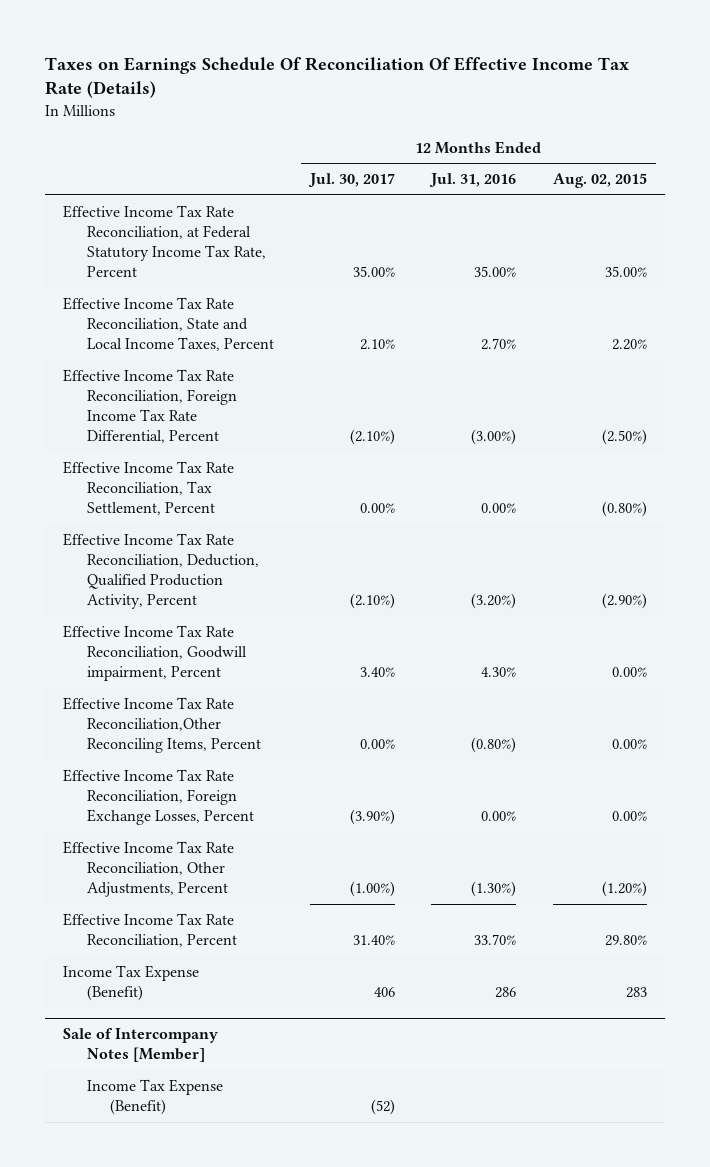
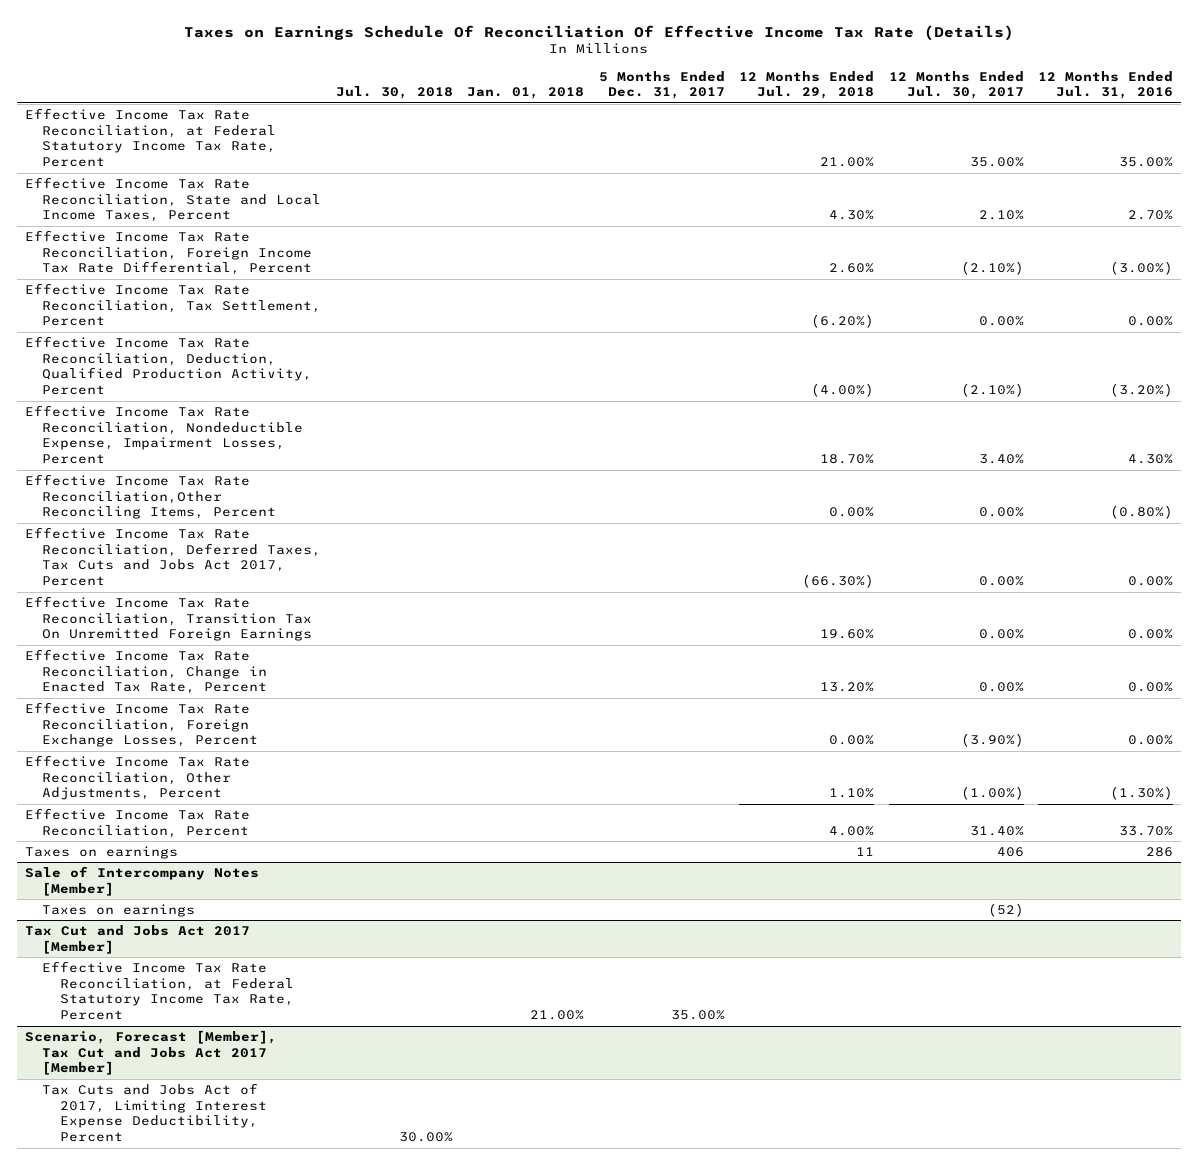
- | 12 Months Ended Jul. 30, 2017 | 12 Months Ended Jul. 31, 2016 | 12 Months Ended Aug. 02, 2015
+ | Jul. 30, 2018 | Jan. 01, 2018 | 5 Months Ended Dec. 31, 2017 | 12 Months Ended Jul. 29, 2018 | 12 Months Ended Jul. 30, 2017 | 12 Months Ended Jul. 31, 2016
- Effective Income Tax Rate Reconciliation, Goodwill impairment, Percent | 3.40% | 4.30% | 0.00%
+ Effective Income Tax Rate Reconciliation, Nondeductible Expense, Impairment Losses, Percent | | | | 18.70% | 3.40% | 4.30%
+ Effective Income Tax Rate Reconciliation, Deferred Taxes, Tax Cuts and Jobs Act 2017, Percent | | | | (66.30%) | 0.00% | 0.00%
+ Effective Income Tax Rate Reconciliation, Transition Tax On Unremitted Foreign Earnings | | | | 19.60% | 0.00% | 0.00%
+ Effective Income Tax Rate Reconciliation, Change in Enacted Tax Rate, Percent | | | | 13.20% | 0.00% | 0.00%
- Income Tax Expense (Benefit) | 406 | 286 | 283
+ Taxes on earnings | | | | 11 | 406 | 286
@ Sale of Intercompany Notes [Member]
- Income Tax Expense (Benefit) | (52) | |
+ Taxes on earnings | | | | | (52) |
+ Tax Cut and Jobs Act 2017 [Member]
+ Effective Income Tax Rate Reconciliation, at Federal Statutory Income Tax Rate, Percent | | 21.00% | 35.00% | | |
+ Scenario, Forecast [Member], Tax Cut and Jobs Act 2017 [Member]
+ Tax Cuts and Jobs Act of 2017, Limiting Interest Expense Deductibility, Percent | 30.00% | | | | |

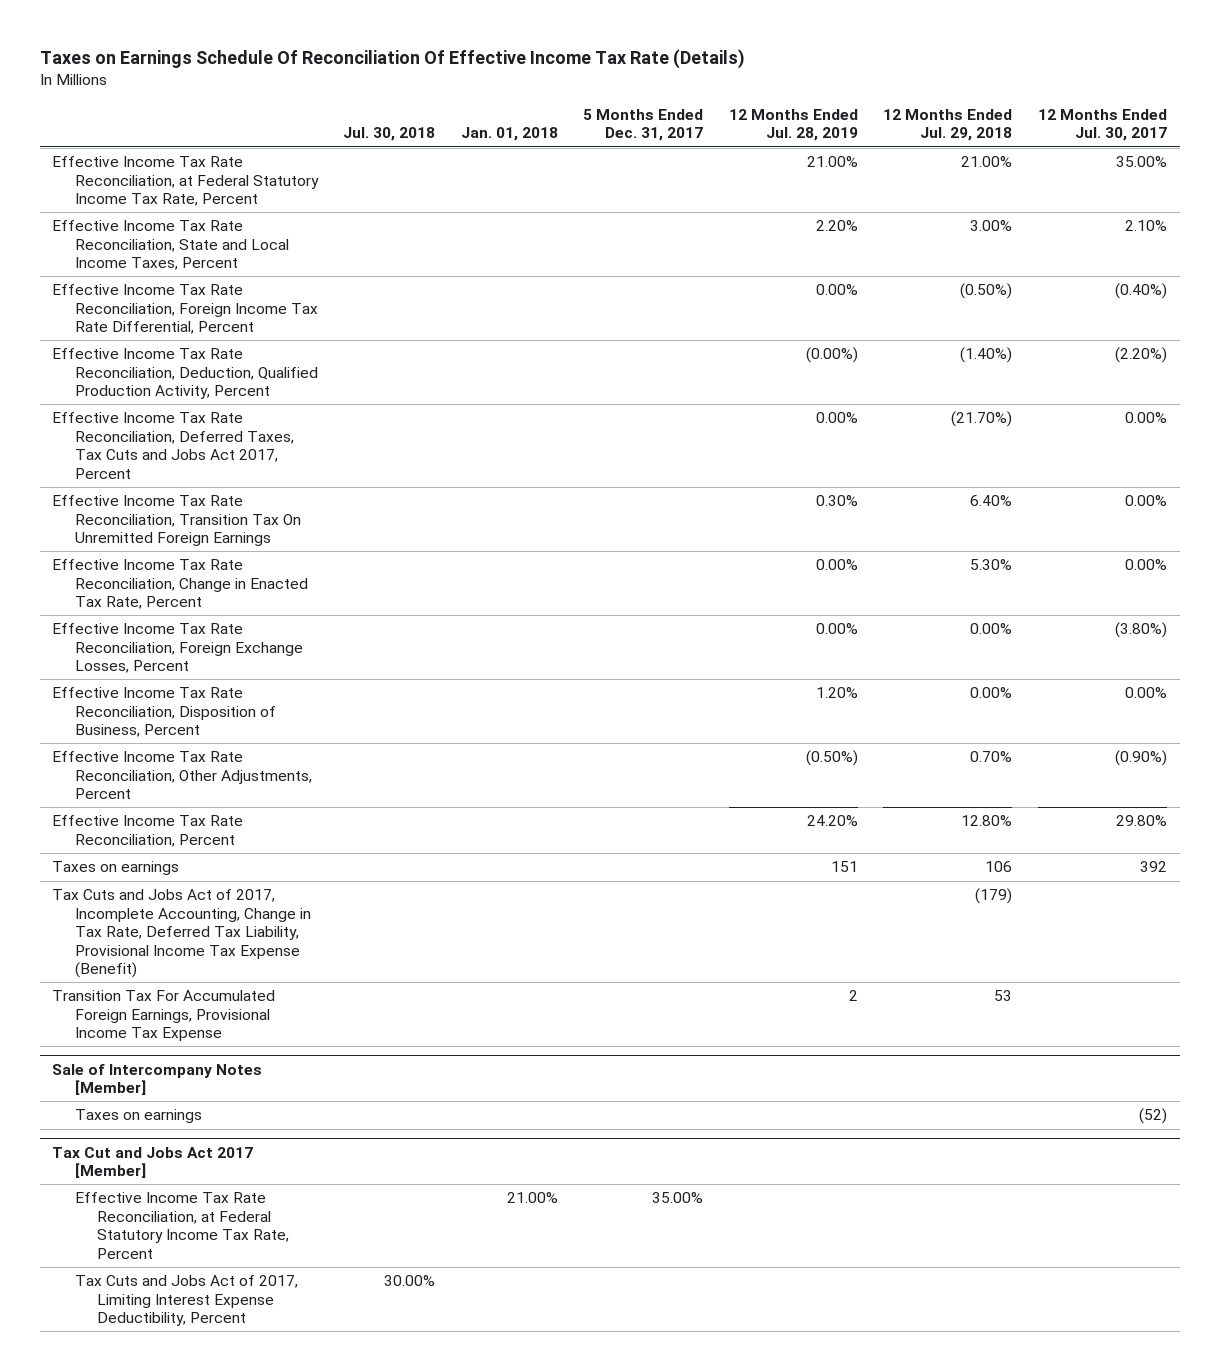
- | Jul. 30, 2018 | Jan. 01, 2018 | 5 Months Ended Dec. 31, 2017 | 12 Months Ended Jul. 29, 2018 | 12 Months Ended Jul. 30, 2017 | 12 Months Ended Jul. 31, 2016
+ | Jul. 30, 2018 | Jan. 01, 2018 | 5 Months Ended Dec. 31, 2017 | 12 Months Ended Jul. 28, 2019 | 12 Months Ended Jul. 29, 2018 | 12 Months Ended Jul. 30, 2017
- Effective Income Tax Rate Reconciliation, State and Local Income Taxes, Percent | | | | 4.30% | 2.10% | 2.70%
- Effective Income Tax Rate Reconciliation, Foreign Income Tax Rate Differential, Percent | | | | 2.60% | (2.10%) | (3.00%)
- Effective Income Tax Rate Reconciliation, Tax Settlement, Percent | | | | (6.20%) | 0.00% | 0.00%
- Effective Income Tax Rate Reconciliation, Deduction, Qualified Production Activity, Percent | | | | (4.00%) | (2.10%) | (3.20%)
- Effective Income Tax Rate Reconciliation, Nondeductible Expense, Impairment Losses, Percent | | | | 18.70% | 3.40% | 4.30%
- Effective Income Tax Rate Reconciliation,Other Reconciling Items, Percent | | | | 0.00% | 0.00% | (0.80%)
- Effective Income Tax Rate Reconciliation, Deferred Taxes, Tax Cuts and Jobs Act 2017, Percent | | | | (66.30%) | 0.00% | 0.00%
- Effective Income Tax Rate Reconciliation, Transition Tax On Unremitted Foreign Earnings | | | | 19.60% | 0.00% | 0.00%
- Effective Income Tax Rate Reconciliation, Change in Enacted Tax Rate, Percent | | | | 13.20% | 0.00% | 0.00%
- Effective Income Tax Rate Reconciliation, Foreign Exchange Losses, Percent | | | | 0.00% | (3.90%) | 0.00%
- Effective Income Tax Rate Reconciliation, Other Adjustments, Percent | | | | 1.10% | (1.00%) | (1.30%)
- Effective Income Tax Rate Reconciliation, Percent | | | | 4.00% | 31.40% | 33.70%
- Taxes on earnings | | | | 11 | 406 | 286
+ Effective Income Tax Rate Reconciliation, State and Local Income Taxes, Percent | | | | 2.20% | 3.00% | 2.10%
+ Effective Income Tax Rate Reconciliation, Foreign Income Tax Rate Differential, Percent | | | | 0.00% | (0.50%) | (0.40%)
+ Effective Income Tax Rate Reconciliation, Deduction, Qualified Production Activity, Percent | | | | (0.00%) | (1.40%) | (2.20%)
+ Effective Income Tax Rate Reconciliation, Deferred Taxes, Tax Cuts and Jobs Act 2017, Percent | | | | 0.00% | (21.70%) | 0.00%
+ Effective Income Tax Rate Reconciliation, Transition Tax On Unremitted Foreign Earnings | | | | 0.30% | 6.40% | 0.00%
+ Effective Income Tax Rate Reconciliation, Change in Enacted Tax Rate, Percent | | | | 0.00% | 5.30% | 0.00%
+ Effective Income Tax Rate Reconciliation, Foreign Exchange Losses, Percent | | | | 0.00% | 0.00% | (3.80%)
+ Effective Income Tax Rate Reconciliation, Disposition of Business, Percent | | | | 1.20% | 0.00% | 0.00%
+ Effective Income Tax Rate Reconciliation, Other Adjustments, Percent | | | | (0.50%) | 0.70% | (0.90%)
+ Effective Income Tax Rate Reconciliation, Percent | | | | 24.20% | 12.80% | 29.80%
+ Taxes on earnings | | | | 151 | 106 | 392
+ Tax Cuts and Jobs Act of 2017, Incomplete Accounting, Change in Tax Rate, Deferred Tax Liability, Provisional Income Tax Expense (Benefit) | | | | | (179) |
+ Transition Tax For Accumulated Foreign Earnings, Provisional Income Tax Expense | | | | 2 | 53 |
- Scenario, Forecast [Member], Tax Cut and Jobs Act 2017 [Member]

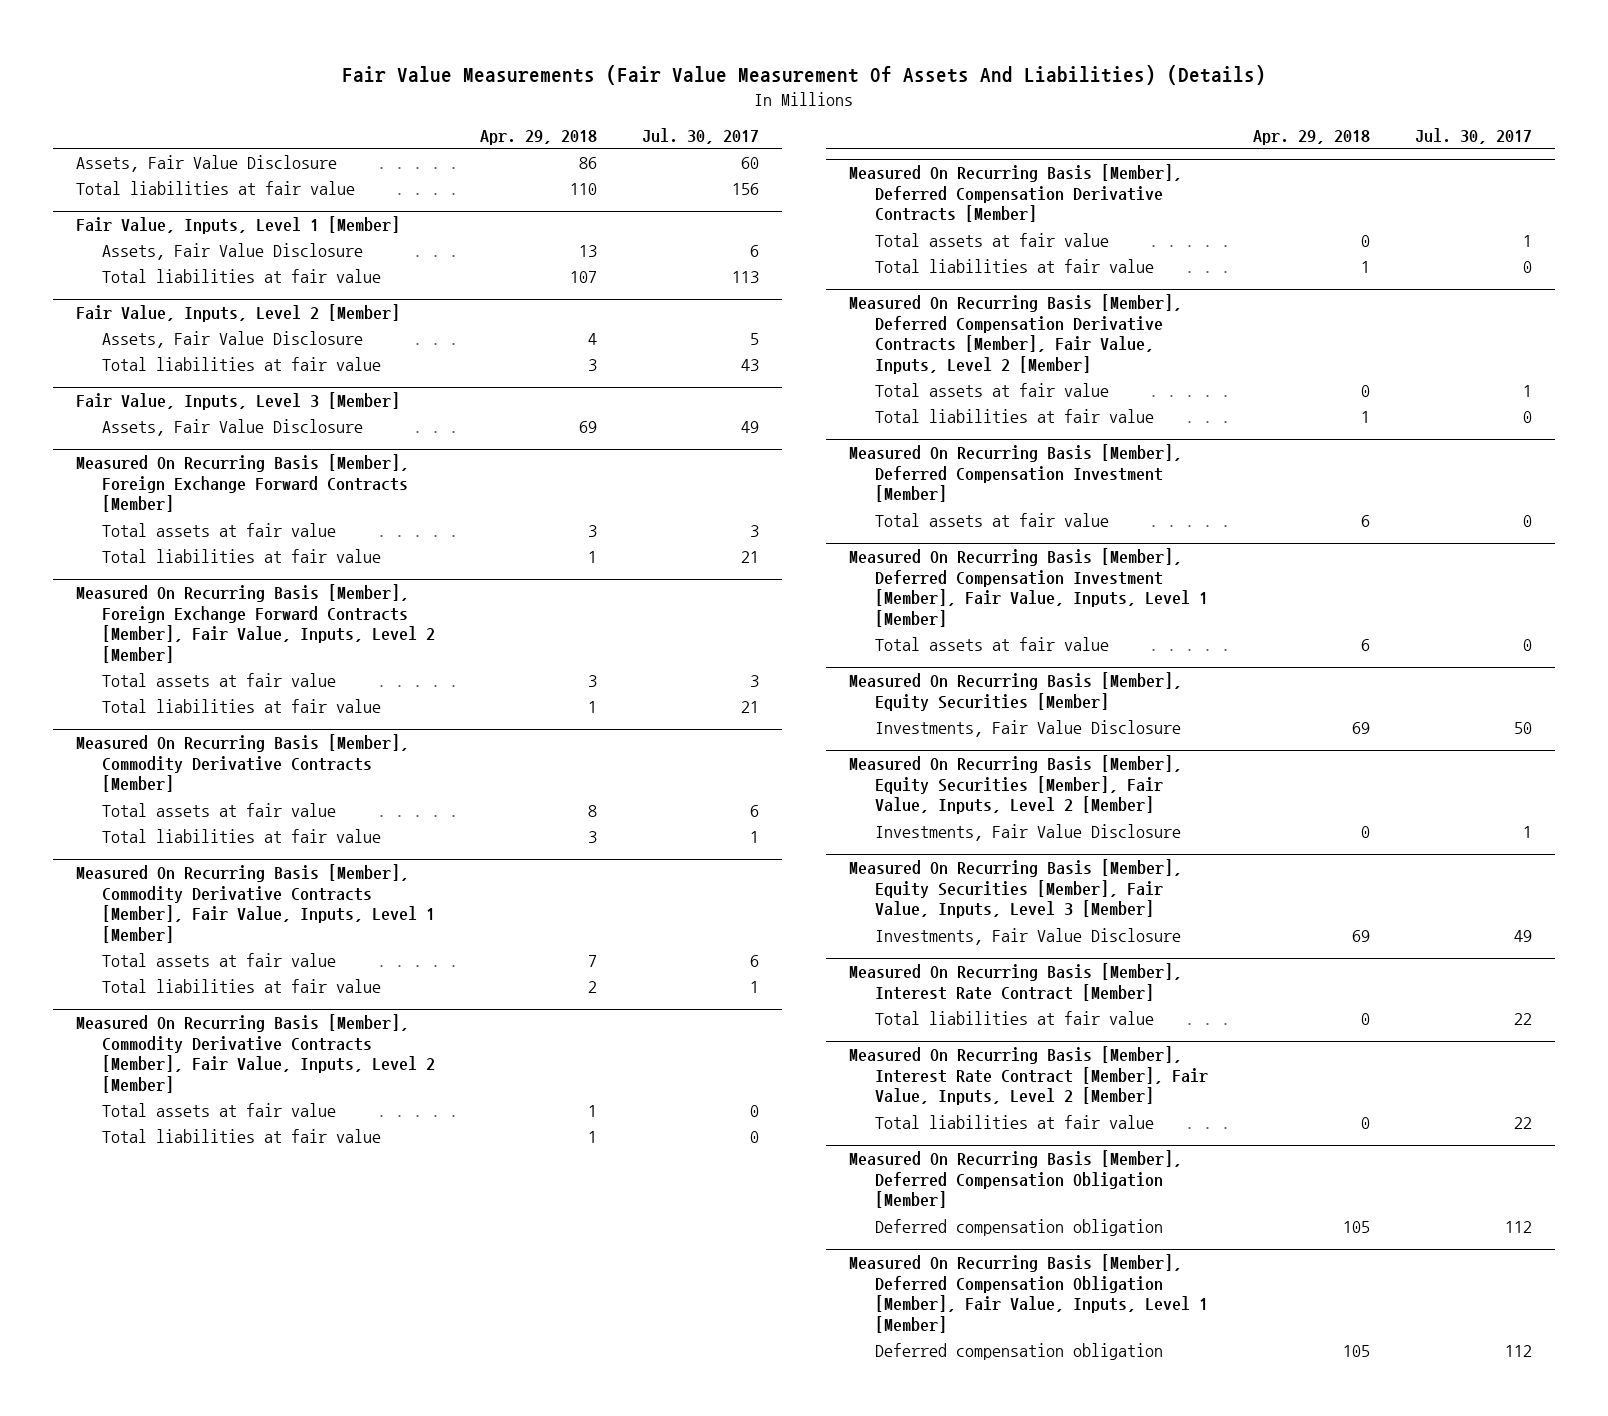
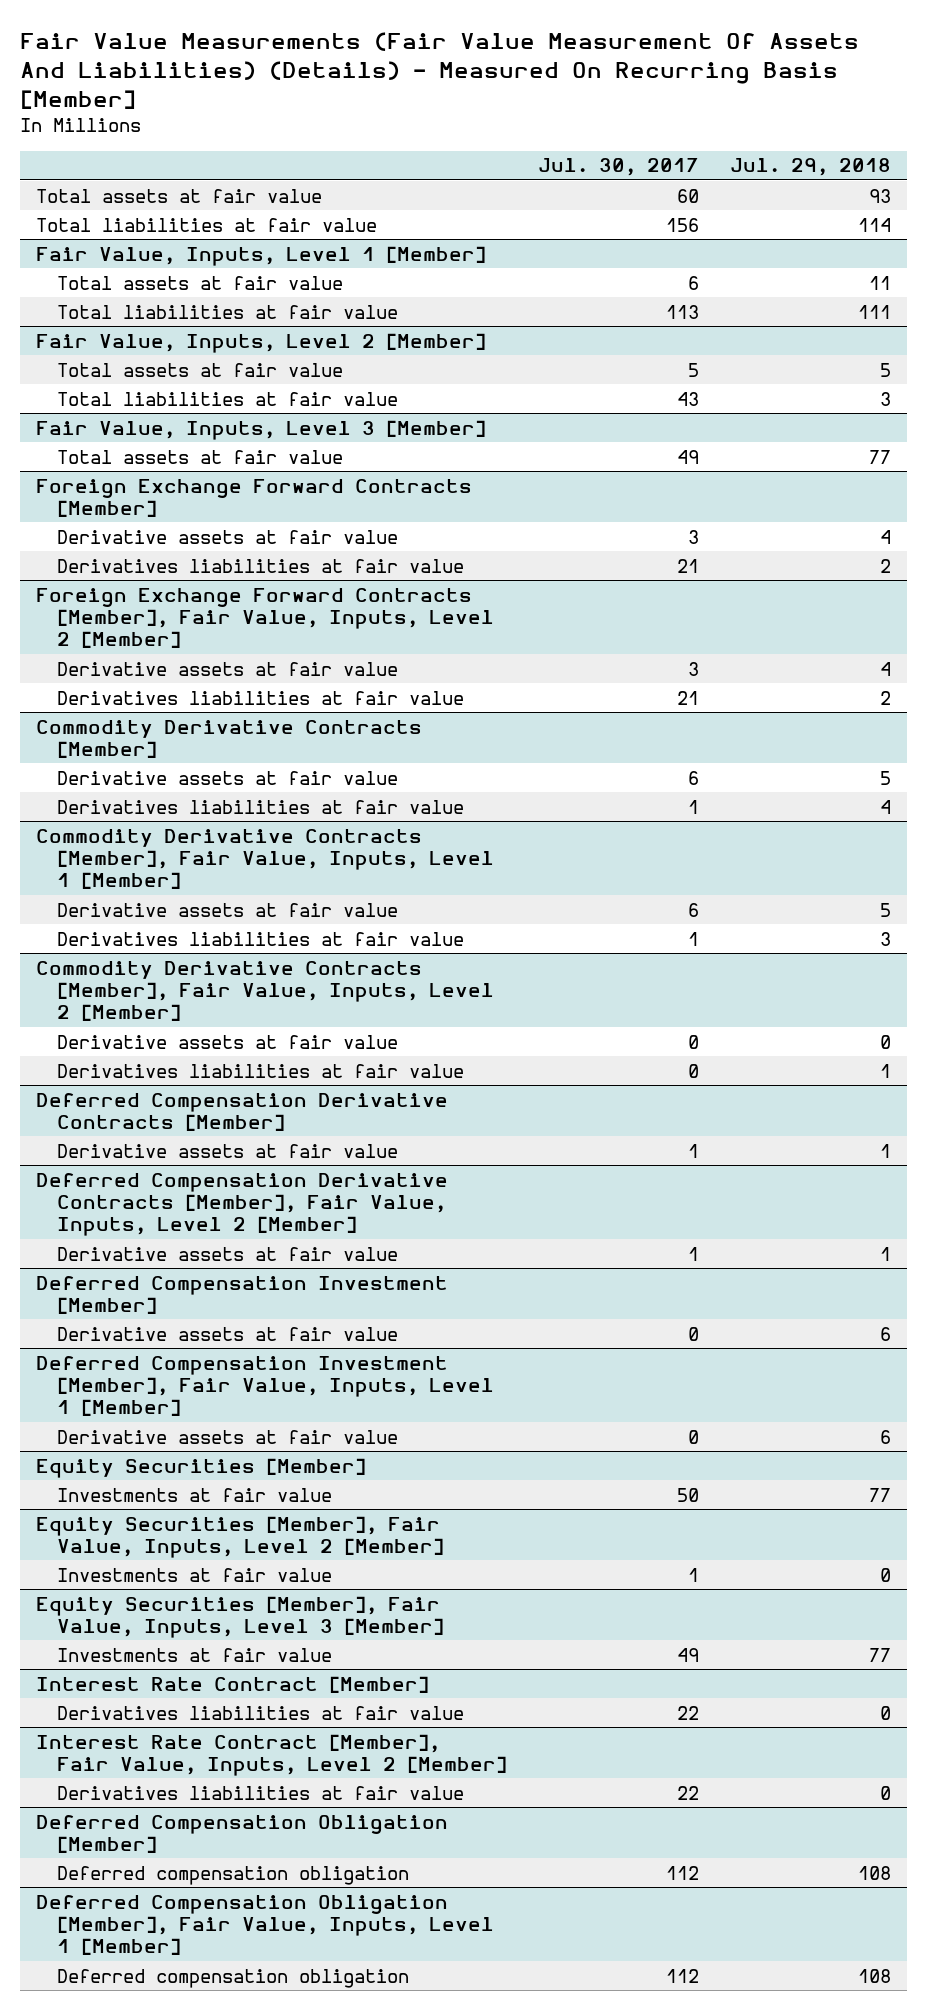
- Fair Value Measurements (Fair Value Measurement Of Assets And Liabilities) (Details)
+ Fair Value Measurements (Fair Value Measurement Of Assets And Liabilities) (Details) - Measured On Recurring Basis [Member]
- | Apr. 29, 2018 | Jul. 30, 2017
+ | Jul. 30, 2017 | Jul. 29, 2018
- Assets, Fair Value Disclosure | 86 | 60
+ Total assets at fair value | 60 | 93
@ Fair Value, Inputs, Level 1 [Member]
- Assets, Fair Value Disclosure | 13 | 6
+ Total assets at fair value | 6 | 11
@ Fair Value, Inputs, Level 2 [Member]
- Assets, Fair Value Disclosure | 4 | 5
+ Total assets at fair value | 5 | 5
@ Fair Value, Inputs, Level 3 [Member]
- Assets, Fair Value Disclosure | 69 | 49
- Measured On Recurring Basis [Member], Foreign Exchange Forward Contracts [Member]
- Total assets at fair value | 3 | 3
- Total liabilities at fair value | 1 | 21
- Measured On Recurring Basis [Member], Foreign Exchange Forward Contracts [Member], Fair Value, Inputs, Level 2 [Member]
- Total assets at fair value | 3 | 3
- Total liabilities at fair value | 1 | 21
- Measured On Recurring Basis [Member], Commodity Derivative Contracts [Member]
- Total assets at fair value | 8 | 6
- Total liabilities at fair value | 3 | 1
- Measured On Recurring Basis [Member], Commodity Derivative Contracts [Member], Fair Value, Inputs, Level 1 [Member]
- Total assets at fair value | 7 | 6
- Total liabilities at fair value | 2 | 1
- Measured On Recurring Basis [Member], Commodity Derivative Contracts [Member], Fair Value, Inputs, Level 2 [Member]
- Total assets at fair value | 1 | 0
- Total liabilities at fair value | 1 | 0
- Measured On Recurring Basis [Member], Deferred Compensation Derivative Contracts [Member]
- Total assets at fair value | 0 | 1
- Total liabilities at fair value | 1 | 0
- Measured On Recurring Basis [Member], Deferred Compensation Derivative Contracts [Member], Fair Value, Inputs, Level 2 [Member]
- Total assets at fair value | 0 | 1
- Total liabilities at fair value | 1 | 0
- Measured On Recurring Basis [Member], Deferred Compensation Investment [Member]
- Total assets at fair value | 6 | 0
- Measured On Recurring Basis [Member], Deferred Compensation Investment [Member], Fair Value, Inputs, Level 1 [Member]
- Total assets at fair value | 6 | 0
- Measured On Recurring Basis [Member], Equity Securities [Member]
- Investments, Fair Value Disclosure | 69 | 50
- Measured On Recurring Basis [Member], Equity Securities [Member], Fair Value, Inputs, Level 2 [Member]
- Investments, Fair Value Disclosure | 0 | 1
- Measured On Recurring Basis [Member], Equity Securities [Member], Fair Value, Inputs, Level 3 [Member]
- Investments, Fair Value Disclosure | 69 | 49
- Measured On Recurring Basis [Member], Interest Rate Contract [Member]
- Total liabilities at fair value | 0 | 22
- Measured On Recurring Basis [Member], Interest Rate Contract [Member], Fair Value, Inputs, Level 2 [Member]
- Total liabilities at fair value | 0 | 22
- Measured On Recurring Basis [Member], Deferred Compensation Obligation [Member]
@ Fair Value, Inputs, Level 3 [Member]
+ Total assets at fair value | 49 | 77
+ Foreign Exchange Forward Contracts [Member]
+ Derivative assets at fair value | 3 | 4
+ Derivatives liabilities at fair value | 21 | 2
+ Foreign Exchange Forward Contracts [Member], Fair Value, Inputs, Level 2 [Member]
+ Derivative assets at fair value | 3 | 4
+ Derivatives liabilities at fair value | 21 | 2
+ Commodity Derivative Contracts [Member]
+ Derivative assets at fair value | 6 | 5
+ Derivatives liabilities at fair value | 1 | 4
+ Commodity Derivative Contracts [Member], Fair Value, Inputs, Level 1 [Member]
+ Derivative assets at fair value | 6 | 5
+ Derivatives liabilities at fair value | 1 | 3
+ Commodity Derivative Contracts [Member], Fair Value, Inputs, Level 2 [Member]
+ Derivative assets at fair value | 0 | 0
+ Derivatives liabilities at fair value | 0 | 1
+ Deferred Compensation Derivative Contracts [Member]
+ Derivative assets at fair value | 1 | 1
+ Deferred Compensation Derivative Contracts [Member], Fair Value, Inputs, Level 2 [Member]
+ Derivative assets at fair value | 1 | 1
+ Deferred Compensation Investment [Member]
+ Derivative assets at fair value | 0 | 6
+ Deferred Compensation Investment [Member], Fair Value, Inputs, Level 1 [Member]
+ Derivative assets at fair value | 0 | 6
+ Equity Securities [Member]
+ Investments at fair value | 50 | 77
+ Equity Securities [Member], Fair Value, Inputs, Level 2 [Member]
+ Investments at fair value | 1 | 0
+ Equity Securities [Member], Fair Value, Inputs, Level 3 [Member]
+ Investments at fair value | 49 | 77
+ Interest Rate Contract [Member]
+ Derivatives liabilities at fair value | 22 | 0
+ Interest Rate Contract [Member], Fair Value, Inputs, Level 2 [Member]
+ Derivatives liabilities at fair value | 22 | 0
+ Deferred Compensation Obligation [Member]
- Measured On Recurring Basis [Member], Deferred Compensation Obligation [Member], Fair Value, Inputs, Level 1 [Member]
+ Deferred Compensation Obligation [Member], Fair Value, Inputs, Level 1 [Member]

